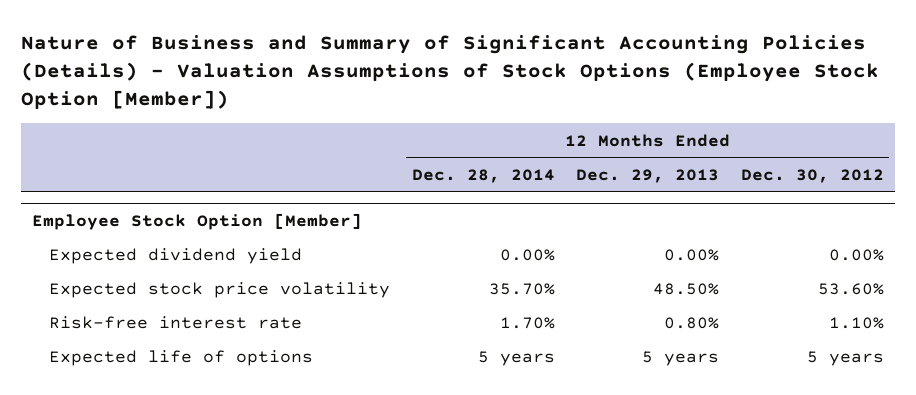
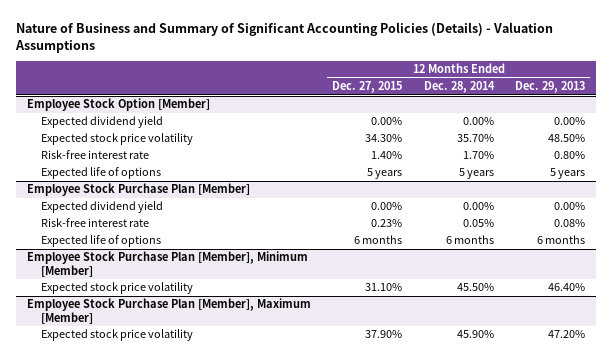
- Nature of Business and Summary of Significant Accounting Policies (Details) - Valuation Assumptions of Stock Options (Employee Stock Option [Member])
+ Nature of Business and Summary of Significant Accounting Policies (Details) - Valuation Assumptions
- | 12 Months Ended Dec. 28, 2014 | 12 Months Ended Dec. 29, 2013 | 12 Months Ended Dec. 30, 2012
+ | 12 Months Ended Dec. 27, 2015 | 12 Months Ended Dec. 28, 2014 | 12 Months Ended Dec. 29, 2013
+ Employee Stock Purchase Plan [Member]
+ Expected dividend yield | 0.00% | 0.00% | 0.00%
+ Risk-free interest rate | 0.23% | 0.05% | 0.08%
+ Expected life of options | 6 months | 6 months | 6 months
+ Employee Stock Purchase Plan [Member], Minimum [Member]
+ Expected stock price volatility | 31.10% | 45.50% | 46.40%
+ Employee Stock Purchase Plan [Member], Maximum [Member]
+ Expected stock price volatility | 37.90% | 45.90% | 47.20%

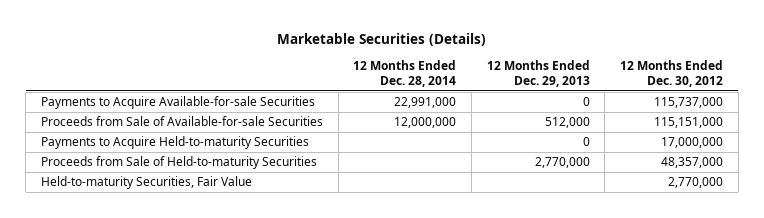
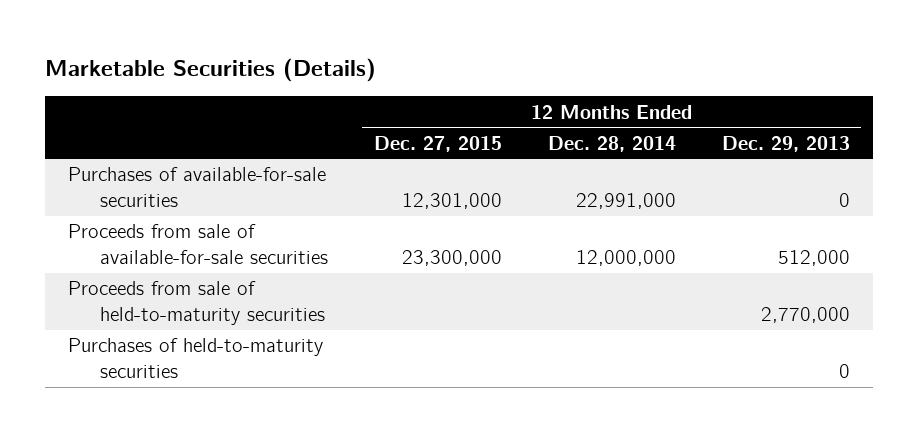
- | 12 Months Ended Dec. 28, 2014 | 12 Months Ended Dec. 29, 2013 | 12 Months Ended Dec. 30, 2012
+ | 12 Months Ended Dec. 27, 2015 | 12 Months Ended Dec. 28, 2014 | 12 Months Ended Dec. 29, 2013
- Payments to Acquire Available-for-sale Securities | 22,991,000 | 0 | 115,737,000
- Proceeds from Sale of Available-for-sale Securities | 12,000,000 | 512,000 | 115,151,000
- Payments to Acquire Held-to-maturity Securities | | 0 | 17,000,000
- Proceeds from Sale of Held-to-maturity Securities | | 2,770,000 | 48,357,000
- Held-to-maturity Securities, Fair Value | | | 2,770,000
+ Purchases of available-for-sale securities | 12,301,000 | 22,991,000 | 0
+ Proceeds from sale of available-for-sale securities | 23,300,000 | 12,000,000 | 512,000
+ Proceeds from sale of held-to-maturity securities | | | 2,770,000
+ Purchases of held-to-maturity securities | | | 0

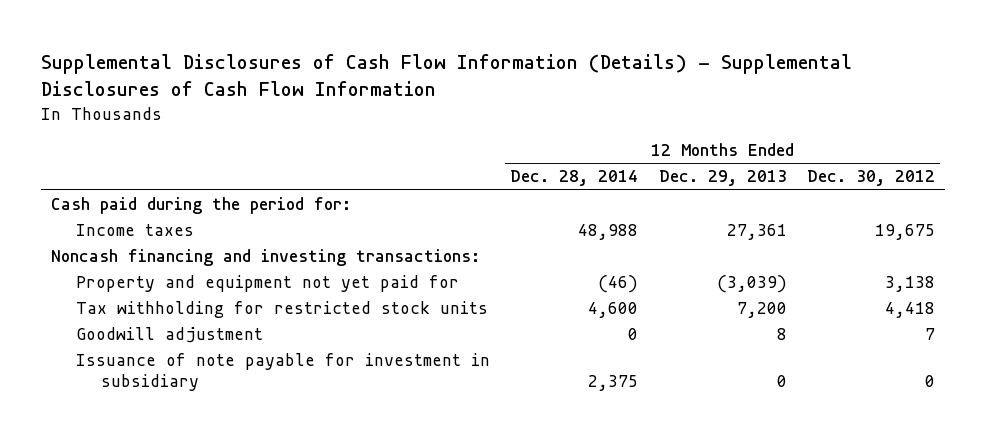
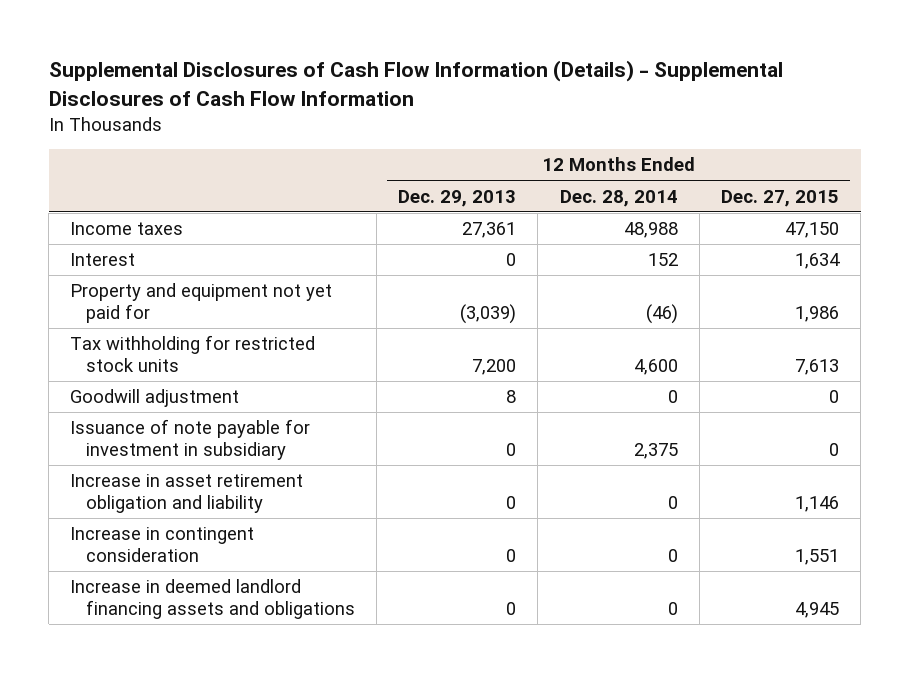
- | 12 Months Ended Dec. 28, 2014 | 12 Months Ended Dec. 29, 2013 | 12 Months Ended Dec. 30, 2012
+ | 12 Months Ended Dec. 29, 2013 | 12 Months Ended Dec. 28, 2014 | 12 Months Ended Dec. 27, 2015
- Cash paid during the period for:
- Noncash financing and investing transactions:
+ Interest | 0 | 152 | 1,634
+ Increase in asset retirement obligation and liability | 0 | 0 | 1,146
+ Increase in contingent consideration | 0 | 0 | 1,551
+ Increase in deemed landlord financing assets and obligations | 0 | 0 | 4,945

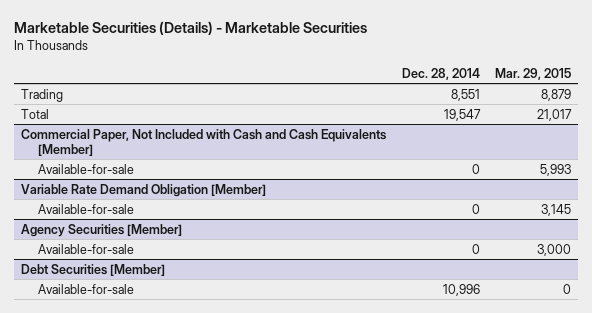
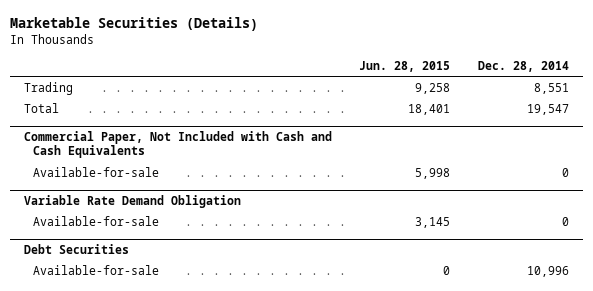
- Marketable Securities (Details) - Marketable Securities
+ Marketable Securities (Details)
- | Dec. 28, 2014 | Mar. 29, 2015
+ | Jun. 28, 2015 | Dec. 28, 2014
- Commercial Paper, Not Included with Cash and Cash Equivalents [Member]
- Available-for-sale | 0 | 5,993
- Variable Rate Demand Obligation [Member]
+ Commercial Paper, Not Included with Cash and Cash Equivalents
- Agency Securities [Member]
+ Variable Rate Demand Obligation
- Debt Securities [Member]
+ Debt Securities

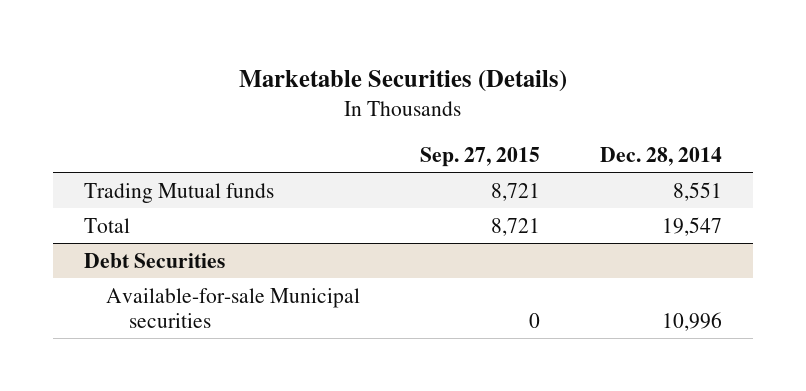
- | Jun. 28, 2015 | Dec. 28, 2014
+ | Sep. 27, 2015 | Dec. 28, 2014
- Trading | 9,258 | 8,551
+ Trading Mutual funds | 8,721 | 8,551
- Commercial Paper, Not Included with Cash and Cash Equivalents
- Available-for-sale | 5,998 | 0
- Variable Rate Demand Obligation
- Available-for-sale | 3,145 | 0
@ Debt Securities
- Available-for-sale | 0 | 10,996
+ Available-for-sale Municipal securities | 0 | 10,996

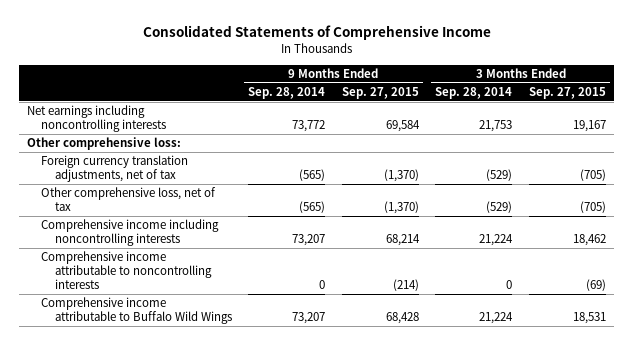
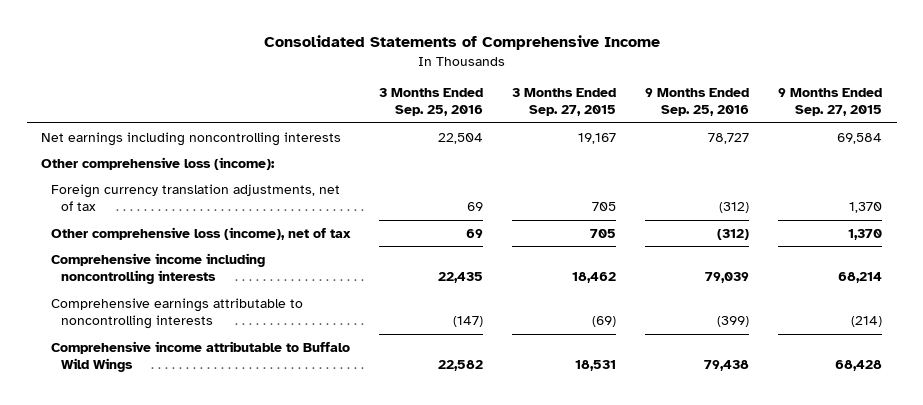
- | 9 Months Ended Sep. 28, 2014 | 9 Months Ended Sep. 27, 2015 | 3 Months Ended Sep. 28, 2014 | 3 Months Ended Sep. 27, 2015
+ | 3 Months Ended Sep. 25, 2016 | 3 Months Ended Sep. 27, 2015 | 9 Months Ended Sep. 25, 2016 | 9 Months Ended Sep. 27, 2015
- Other comprehensive loss:
- Foreign currency translation adjustments, net of tax | (565) | (1,370) | (529) | (705)
- Other comprehensive loss, net of tax | (565) | (1,370) | (529) | (705)
+ Other comprehensive loss (income):
+ Foreign currency translation adjustments, net of tax | 69 | 705 | (312) | 1,370
+ Other comprehensive loss (income), net of tax | 69 | 705 | (312) | 1,370
- Comprehensive income attributable to noncontrolling interests | 0 | (214) | 0 | (69)
+ Comprehensive earnings attributable to noncontrolling interests | (147) | (69) | (399) | (214)

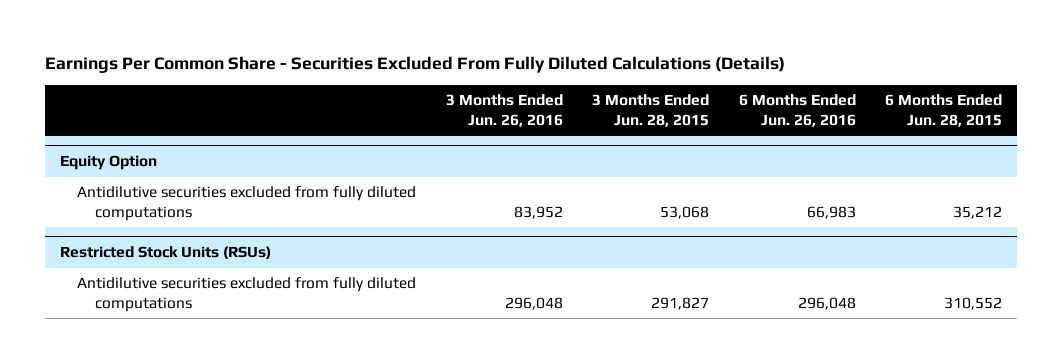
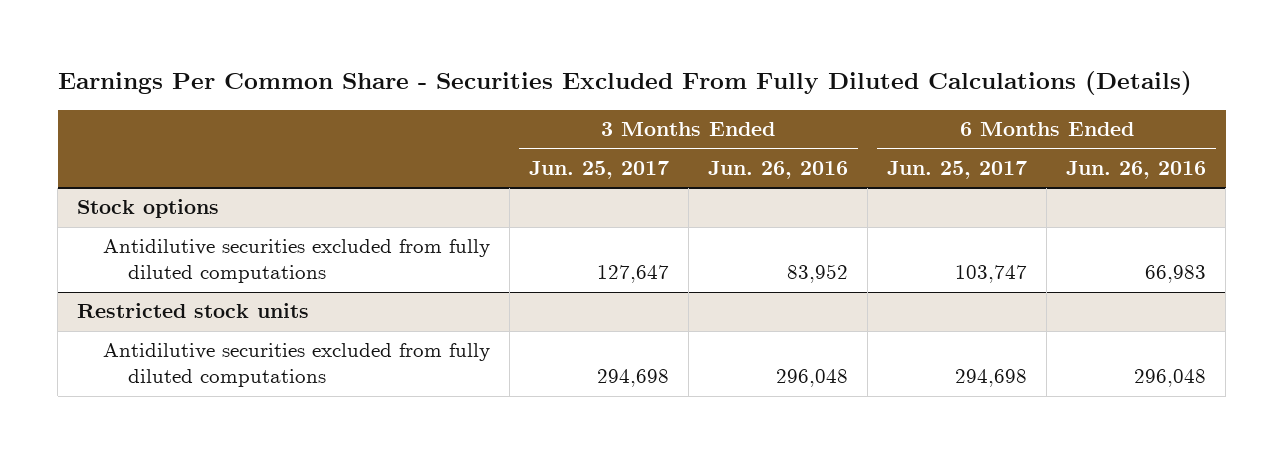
- | 3 Months Ended Jun. 26, 2016 | 3 Months Ended Jun. 28, 2015 | 6 Months Ended Jun. 26, 2016 | 6 Months Ended Jun. 28, 2015
+ | 3 Months Ended Jun. 25, 2017 | 3 Months Ended Jun. 26, 2016 | 6 Months Ended Jun. 25, 2017 | 6 Months Ended Jun. 26, 2016
- Equity Option
+ Stock options
- Restricted Stock Units (RSUs)
+ Restricted stock units

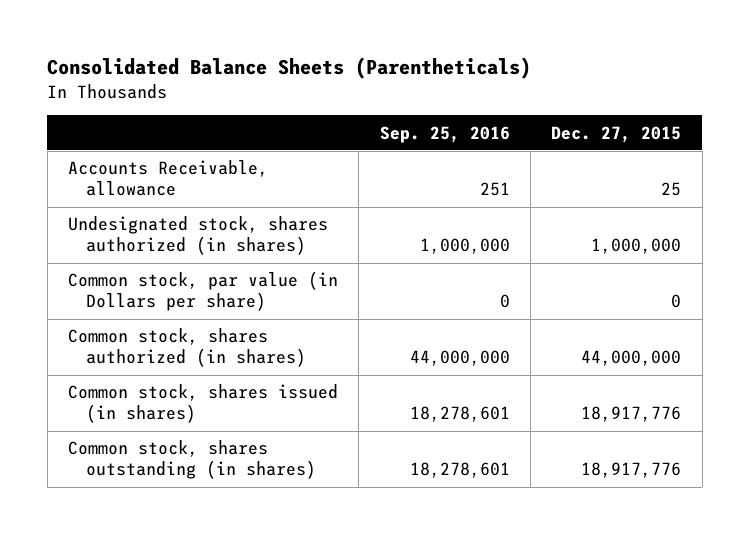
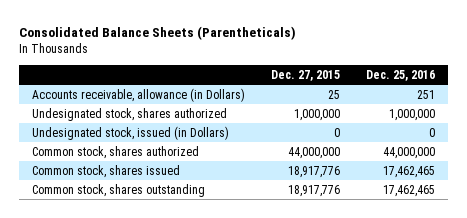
- | Sep. 25, 2016 | Dec. 27, 2015
+ | Dec. 27, 2015 | Dec. 25, 2016
- Accounts Receivable, allowance | 251 | 25
- Undesignated stock, shares authorized (in shares) | 1,000,000 | 1,000,000
- Common stock, par value (in Dollars per share) | 0 | 0
- Common stock, shares authorized (in shares) | 44,000,000 | 44,000,000
- Common stock, shares issued (in shares) | 18,278,601 | 18,917,776
- Common stock, shares outstanding (in shares) | 18,278,601 | 18,917,776
+ Accounts receivable, allowance (in Dollars) | 25 | 251
+ Undesignated stock, shares authorized | 1,000,000 | 1,000,000
+ Undesignated stock, issued (in Dollars) | 0 | 0
+ Common stock, shares authorized | 44,000,000 | 44,000,000
+ Common stock, shares issued | 18,917,776 | 17,462,465
+ Common stock, shares outstanding | 18,917,776 | 17,462,465

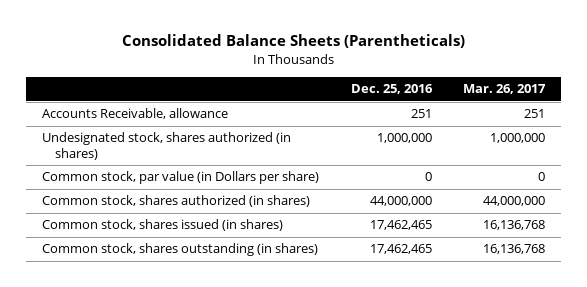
- | Dec. 27, 2015 | Dec. 25, 2016
+ | Dec. 25, 2016 | Mar. 26, 2017
- Accounts receivable, allowance (in Dollars) | 25 | 251
- Undesignated stock, shares authorized | 1,000,000 | 1,000,000
- Undesignated stock, issued (in Dollars) | 0 | 0
- Common stock, shares authorized | 44,000,000 | 44,000,000
- Common stock, shares issued | 18,917,776 | 17,462,465
- Common stock, shares outstanding | 18,917,776 | 17,462,465
+ Accounts Receivable, allowance | 251 | 251
+ Undesignated stock, shares authorized (in shares) | 1,000,000 | 1,000,000
+ Common stock, par value (in Dollars per share) | 0 | 0
+ Common stock, shares authorized (in shares) | 44,000,000 | 44,000,000
+ Common stock, shares issued (in shares) | 17,462,465 | 16,136,768
+ Common stock, shares outstanding (in shares) | 17,462,465 | 16,136,768

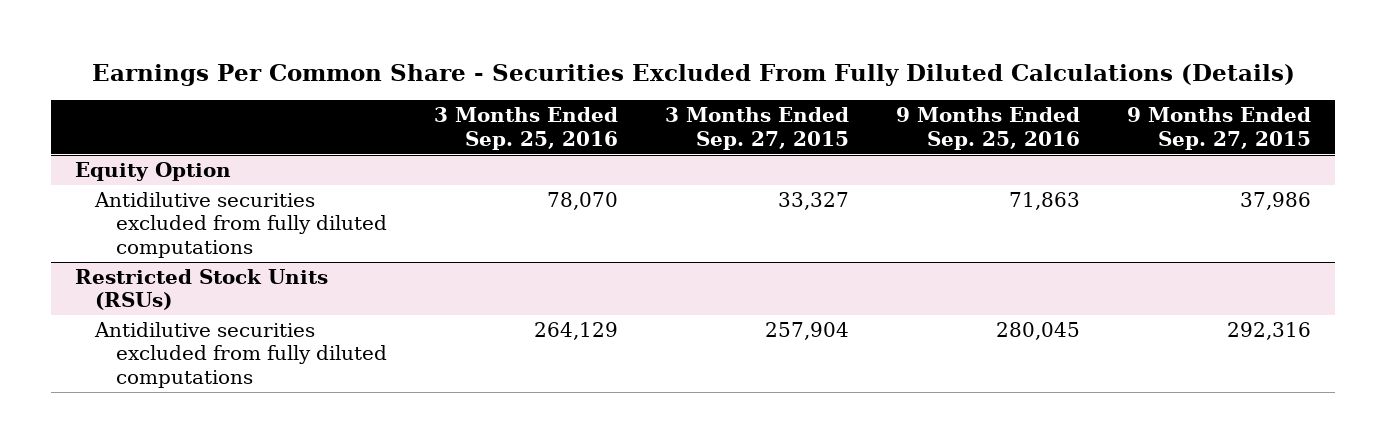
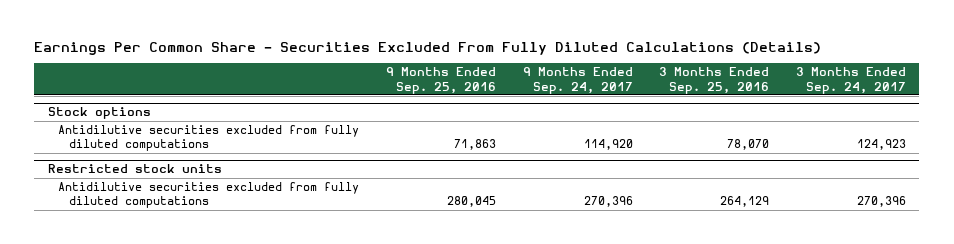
- | 3 Months Ended Sep. 25, 2016 | 3 Months Ended Sep. 27, 2015 | 9 Months Ended Sep. 25, 2016 | 9 Months Ended Sep. 27, 2015
+ | 9 Months Ended Sep. 25, 2016 | 9 Months Ended Sep. 24, 2017 | 3 Months Ended Sep. 25, 2016 | 3 Months Ended Sep. 24, 2017
- Equity Option
+ Stock options
- Restricted Stock Units (RSUs)
+ Restricted stock units

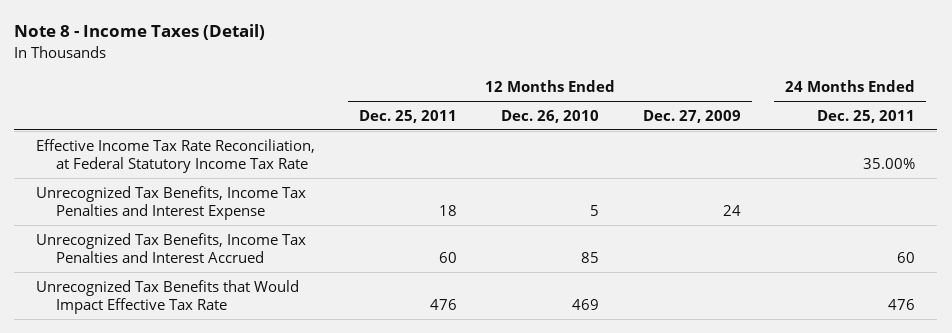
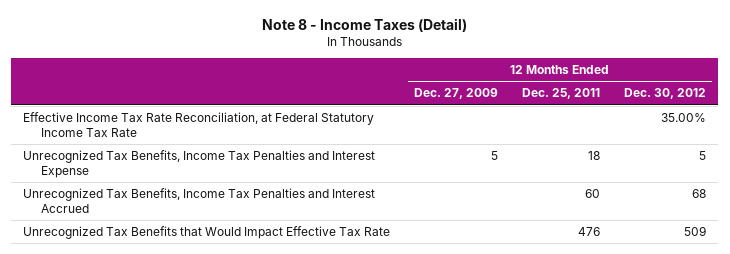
- | 12 Months Ended Dec. 25, 2011 | 12 Months Ended Dec. 26, 2010 | 12 Months Ended Dec. 27, 2009 | 24 Months Ended Dec. 25, 2011
+ | 12 Months Ended Dec. 27, 2009 | 12 Months Ended Dec. 25, 2011 | 12 Months Ended Dec. 30, 2012
- Unrecognized Tax Benefits, Income Tax Penalties and Interest Expense | 18 | 5 | 24 |
+ Unrecognized Tax Benefits, Income Tax Penalties and Interest Expense | 5 | 18 | 5

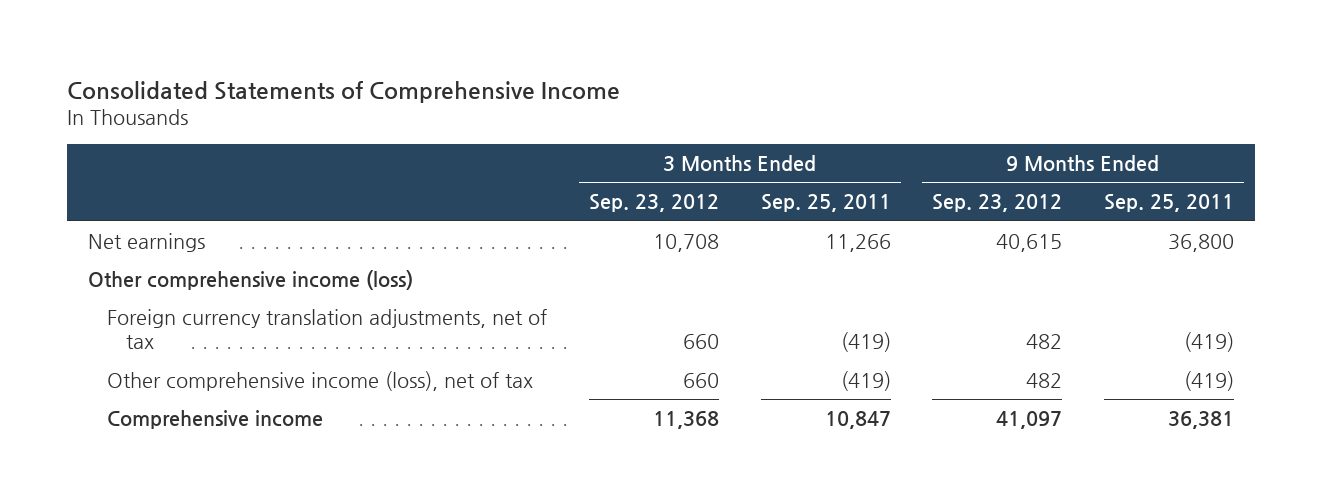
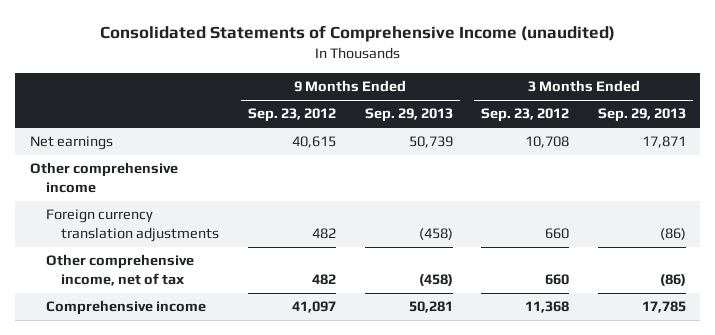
- Consolidated Statements of Comprehensive Income
+ Consolidated Statements of Comprehensive Income (unaudited)
- | 3 Months Ended Sep. 23, 2012 | 3 Months Ended Sep. 25, 2011 | 9 Months Ended Sep. 23, 2012 | 9 Months Ended Sep. 25, 2011
+ | 9 Months Ended Sep. 23, 2012 | 9 Months Ended Sep. 29, 2013 | 3 Months Ended Sep. 23, 2012 | 3 Months Ended Sep. 29, 2013
- Other comprehensive income (loss)
- Foreign currency translation adjustments, net of tax | 660 | (419) | 482 | (419)
- Other comprehensive income (loss), net of tax | 660 | (419) | 482 | (419)
+ Other comprehensive income
+ Foreign currency translation adjustments | 482 | (458) | 660 | (86)
+ Other comprehensive income, net of tax | 482 | (458) | 660 | (86)

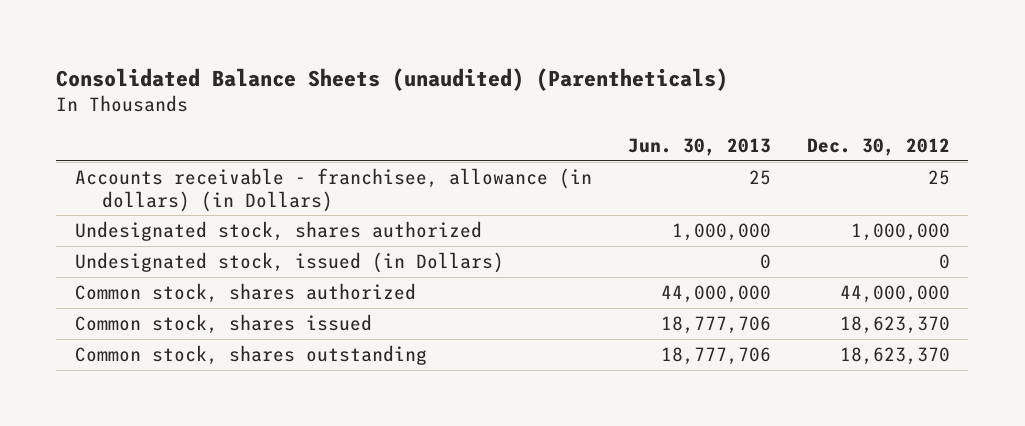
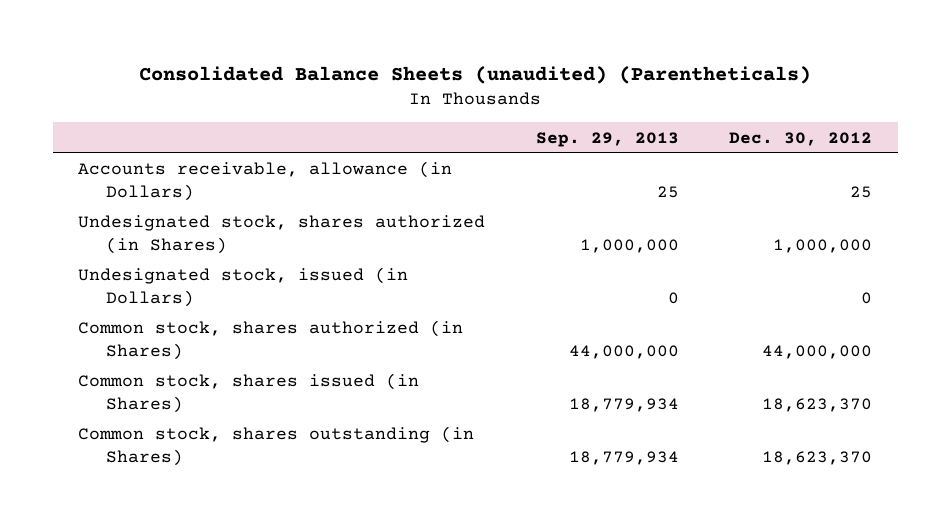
- | Jun. 30, 2013 | Dec. 30, 2012
+ | Sep. 29, 2013 | Dec. 30, 2012
- Accounts receivable - franchisee, allowance (in dollars) (in Dollars) | 25 | 25
- Undesignated stock, shares authorized | 1,000,000 | 1,000,000
+ Accounts receivable, allowance (in Dollars) | 25 | 25
+ Undesignated stock, shares authorized (in Shares) | 1,000,000 | 1,000,000
- Common stock, shares authorized | 44,000,000 | 44,000,000
- Common stock, shares issued | 18,777,706 | 18,623,370
- Common stock, shares outstanding | 18,777,706 | 18,623,370
+ Common stock, shares authorized (in Shares) | 44,000,000 | 44,000,000
+ Common stock, shares issued (in Shares) | 18,779,934 | 18,623,370
+ Common stock, shares outstanding (in Shares) | 18,779,934 | 18,623,370

